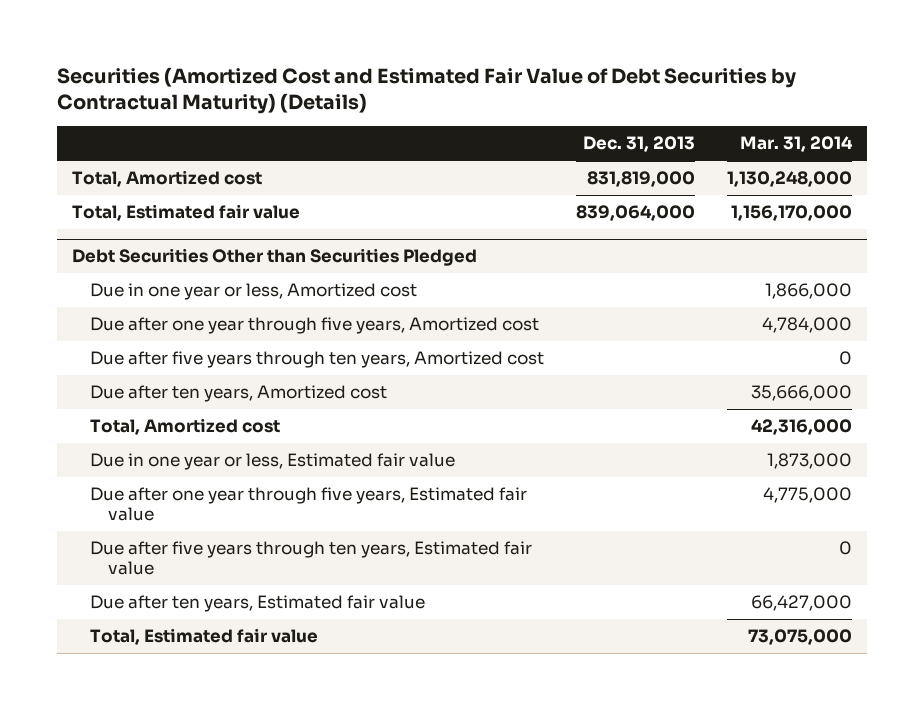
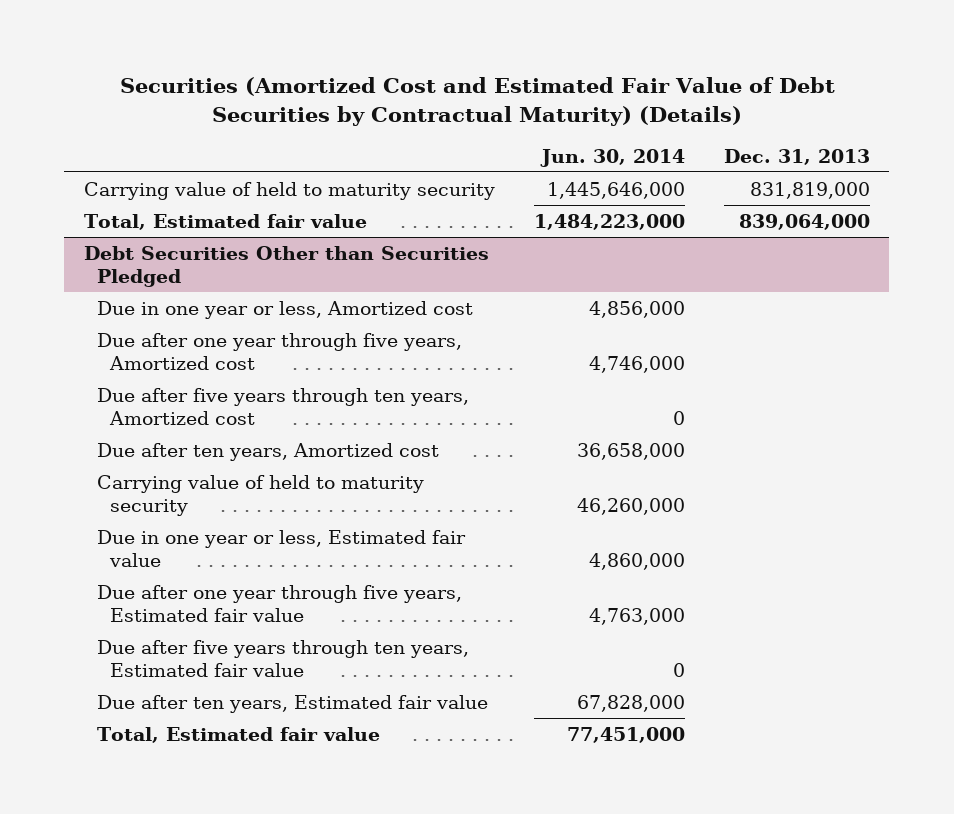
- | Dec. 31, 2013 | Mar. 31, 2014
+ | Jun. 30, 2014 | Dec. 31, 2013
- Total, Amortized cost | 831,819,000 | 1,130,248,000
+ Carrying value of held to maturity security | 1,445,646,000 | 831,819,000
@ Debt Securities Other than Securities Pledged
- Total, Amortized cost | | 42,316,000
+ Carrying value of held to maturity security | 46,260,000 |

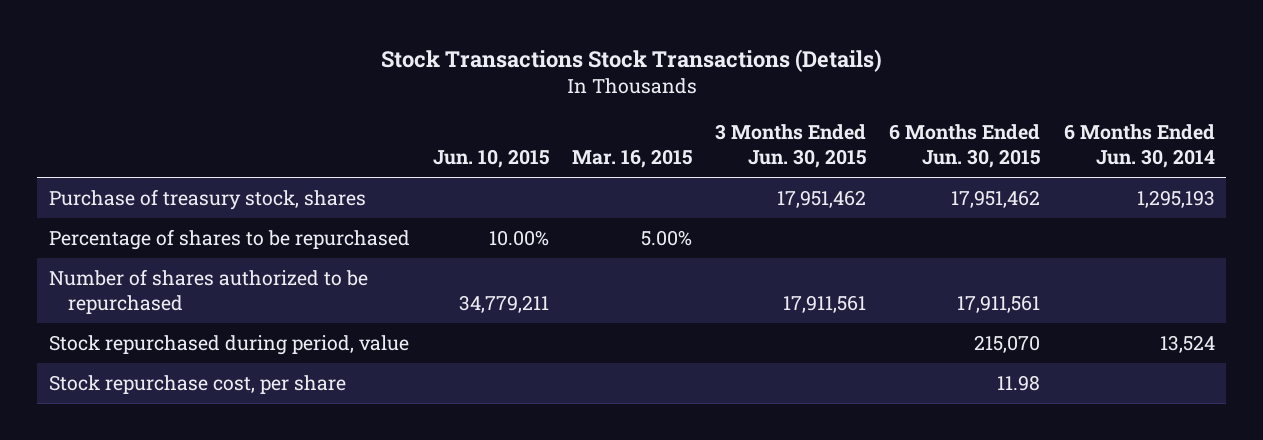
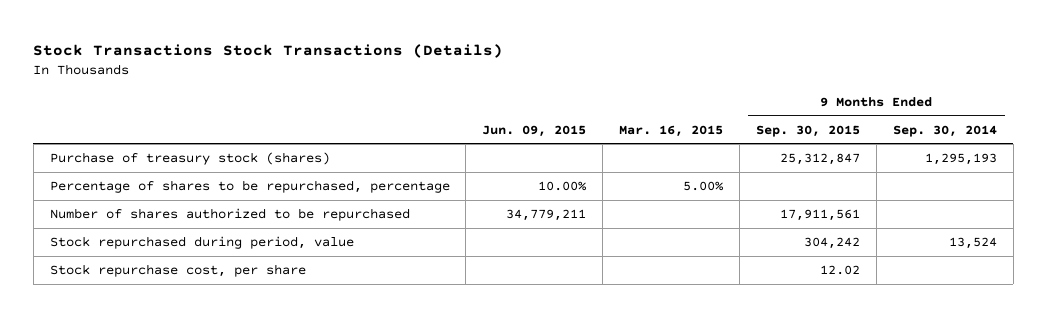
- | Jun. 10, 2015 | Mar. 16, 2015 | 3 Months Ended Jun. 30, 2015 | 6 Months Ended Jun. 30, 2015 | 6 Months Ended Jun. 30, 2014
+ | Jun. 09, 2015 | Mar. 16, 2015 | 9 Months Ended Sep. 30, 2015 | 9 Months Ended Sep. 30, 2014
- Purchase of treasury stock, shares | | | 17,951,462 | 17,951,462 | 1,295,193
- Percentage of shares to be repurchased | 10.00% | 5.00% | | |
+ Purchase of treasury stock (shares) | | | 25,312,847 | 1,295,193
+ Percentage of shares to be repurchased, percentage | 10.00% | 5.00% | |

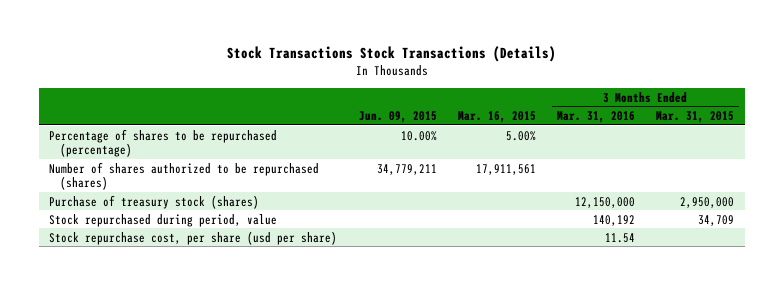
- | Jun. 09, 2015 | Mar. 16, 2015 | 9 Months Ended Sep. 30, 2015 | 9 Months Ended Sep. 30, 2014
+ | Jun. 09, 2015 | Mar. 16, 2015 | 3 Months Ended Mar. 31, 2016 | 3 Months Ended Mar. 31, 2015
+ Percentage of shares to be repurchased (percentage) | 10.00% | 5.00% | |
+ Number of shares authorized to be repurchased (shares) | 34,779,211 | 17,911,561 | |
- Percentage of shares to be repurchased, percentage | 10.00% | 5.00% | |
- Number of shares authorized to be repurchased | 34,779,211 | | 17,911,561 |
- Stock repurchase cost, per share | | | 12.02 |
+ Stock repurchase cost, per share (usd per share) | | | 11.54 |

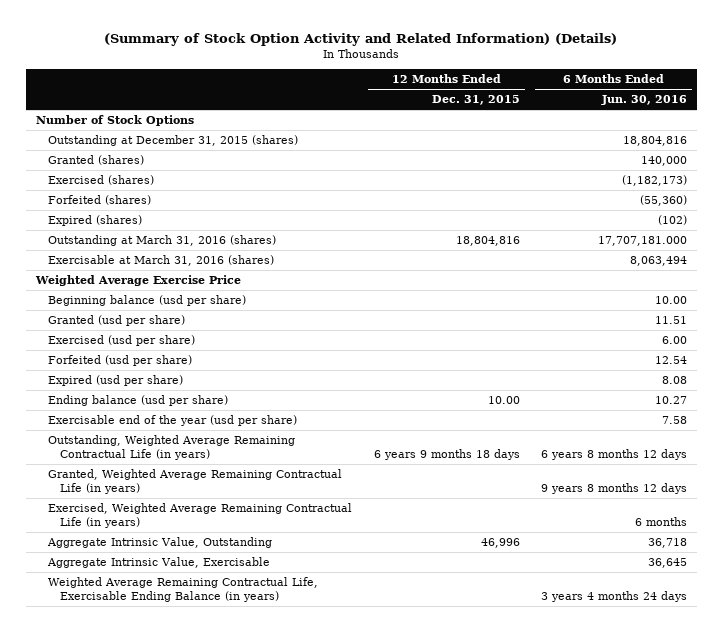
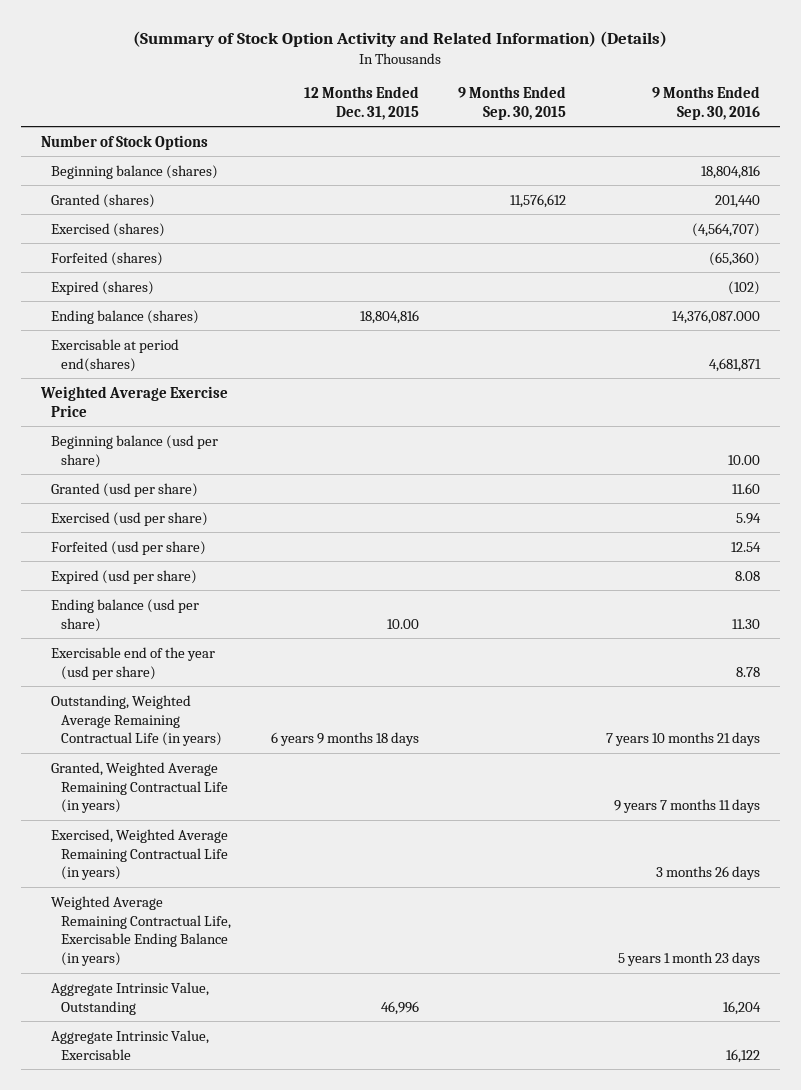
- | 12 Months Ended Dec. 31, 2015 | 6 Months Ended Jun. 30, 2016
+ | 12 Months Ended Dec. 31, 2015 | 9 Months Ended Sep. 30, 2015 | 9 Months Ended Sep. 30, 2016
- Outstanding at December 31, 2015 (shares) | | 18,804,816
+ Beginning balance (shares) | | | 18,804,816
- Outstanding at March 31, 2016 (shares) | 18,804,816 | 17,707,181.000
- Exercisable at March 31, 2016 (shares) | | 8,063,494
+ Ending balance (shares) | 18,804,816 | | 14,376,087.000
+ Exercisable at period end(shares) | | | 4,681,871
moved up: Weighted Average Remaining Contractual Life, Exercisable Ending Balance (in years) | | | 5 years 1 month 23 days

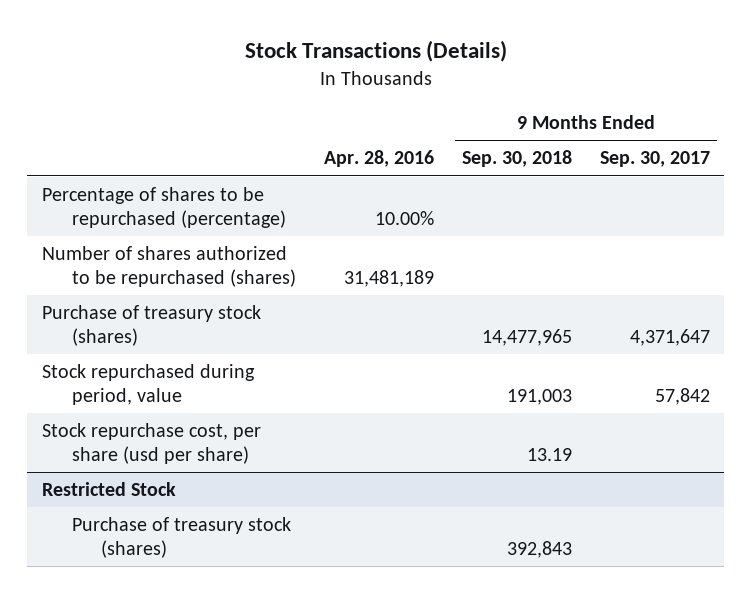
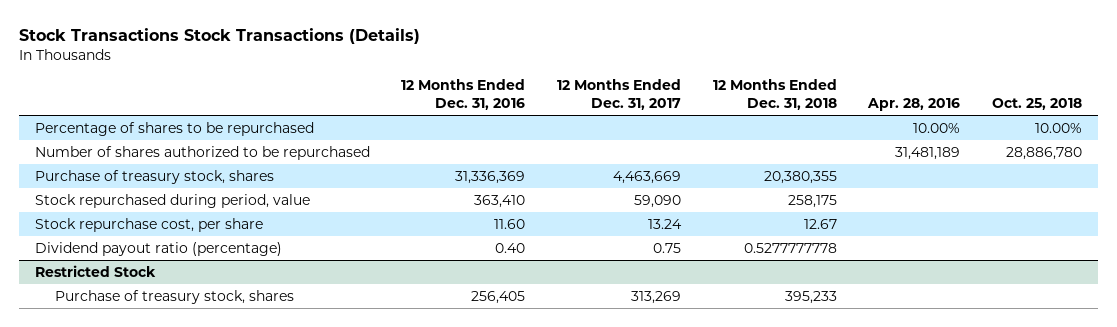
- Stock Transactions (Details)
+ Stock Transactions Stock Transactions (Details)
- | Apr. 28, 2016 | 9 Months Ended Sep. 30, 2018 | 9 Months Ended Sep. 30, 2017
+ | 12 Months Ended Dec. 31, 2016 | 12 Months Ended Dec. 31, 2017 | 12 Months Ended Dec. 31, 2018 | Apr. 28, 2016 | Oct. 25, 2018
- Percentage of shares to be repurchased (percentage) | 10.00% | |
- Number of shares authorized to be repurchased (shares) | 31,481,189 | |
- Purchase of treasury stock (shares) | | 14,477,965 | 4,371,647
+ Percentage of shares to be repurchased | | | | 10.00% | 10.00%
+ Number of shares authorized to be repurchased | | | | 31,481,189 | 28,886,780
+ Purchase of treasury stock, shares | 31,336,369 | 4,463,669 | 20,380,355 | |
- Stock repurchase cost, per share (usd per share) | | 13.19 |
+ Stock repurchase cost, per share | 11.60 | 13.24 | 12.67 | |
+ Dividend payout ratio (percentage) | 0.40 | 0.75 | 0.5277777778 | |
@ Restricted Stock
- Purchase of treasury stock (shares) | | 392,843 |
+ Purchase of treasury stock, shares | 256,405 | 313,269 | 395,233 | |

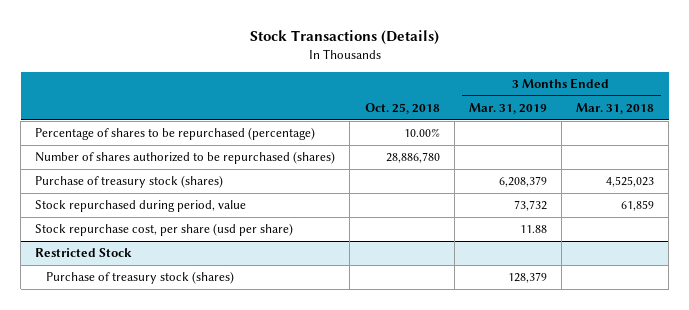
- Stock Transactions Stock Transactions (Details)
+ Stock Transactions (Details)
- | 12 Months Ended Dec. 31, 2016 | 12 Months Ended Dec. 31, 2017 | 12 Months Ended Dec. 31, 2018 | Apr. 28, 2016 | Oct. 25, 2018
+ | Oct. 25, 2018 | 3 Months Ended Mar. 31, 2019 | 3 Months Ended Mar. 31, 2018
- Percentage of shares to be repurchased | | | | 10.00% | 10.00%
- Number of shares authorized to be repurchased | | | | 31,481,189 | 28,886,780
- Purchase of treasury stock, shares | 31,336,369 | 4,463,669 | 20,380,355 | |
+ Percentage of shares to be repurchased (percentage) | 10.00% | |
+ Number of shares authorized to be repurchased (shares) | 28,886,780 | |
+ Purchase of treasury stock (shares) | | 6,208,379 | 4,525,023
- Stock repurchase cost, per share | 11.60 | 13.24 | 12.67 | |
- Dividend payout ratio (percentage) | 0.40 | 0.75 | 0.5277777778 | |
+ Stock repurchase cost, per share (usd per share) | | 11.88 |
@ Restricted Stock
- Purchase of treasury stock, shares | 256,405 | 313,269 | 395,233 | |
+ Purchase of treasury stock (shares) | | 128,379 |

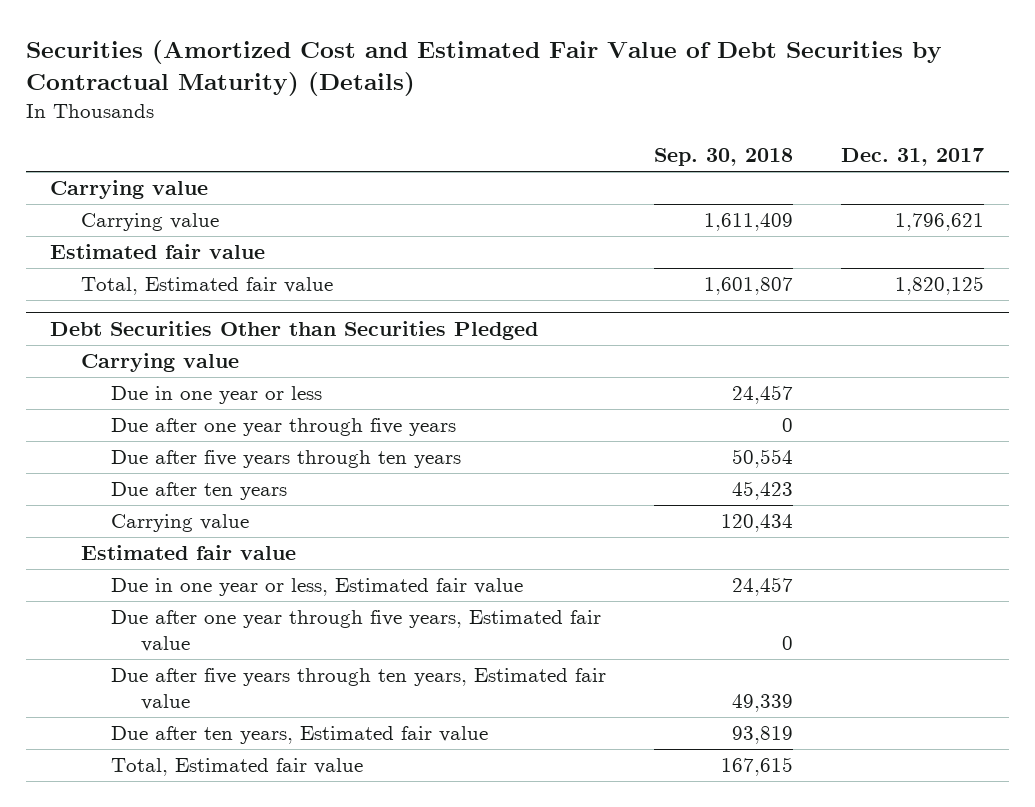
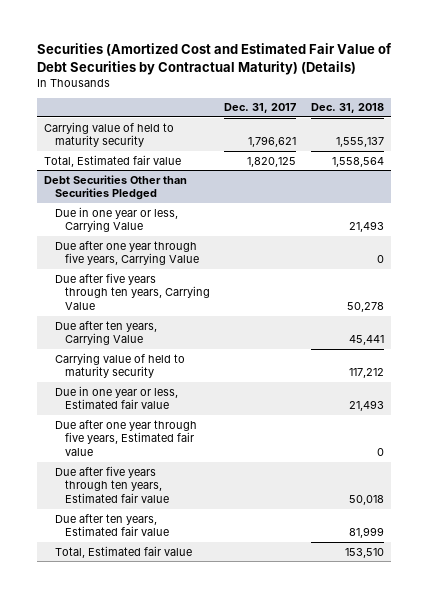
- | Sep. 30, 2018 | Dec. 31, 2017
+ | Dec. 31, 2017 | Dec. 31, 2018
- Carrying value
- Carrying value | 1,611,409 | 1,796,621
- Estimated fair value
+ Carrying value of held to maturity security | 1,796,621 | 1,555,137
@ Debt Securities Other than Securities Pledged
- Carrying value
- Due in one year or less | 24,457 |
- Due after one year through five years | 0 |
- Due after five years through ten years | 50,554 |
- Due after ten years | 45,423 |
- Carrying value | 120,434 |
- Estimated fair value
+ Due in one year or less, Carrying Value | | 21,493
+ Due after one year through five years, Carrying Value | | 0
+ Due after five years through ten years, Carrying Value | | 50,278
+ Due after ten years, Carrying Value | | 45,441
+ Carrying value of held to maturity security | | 117,212

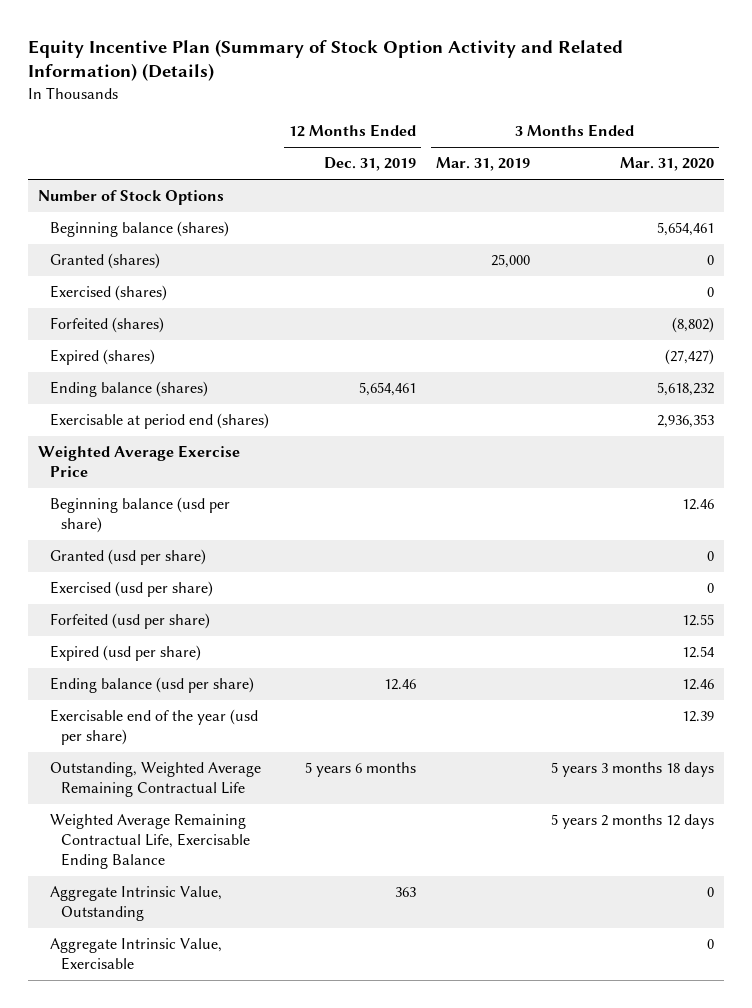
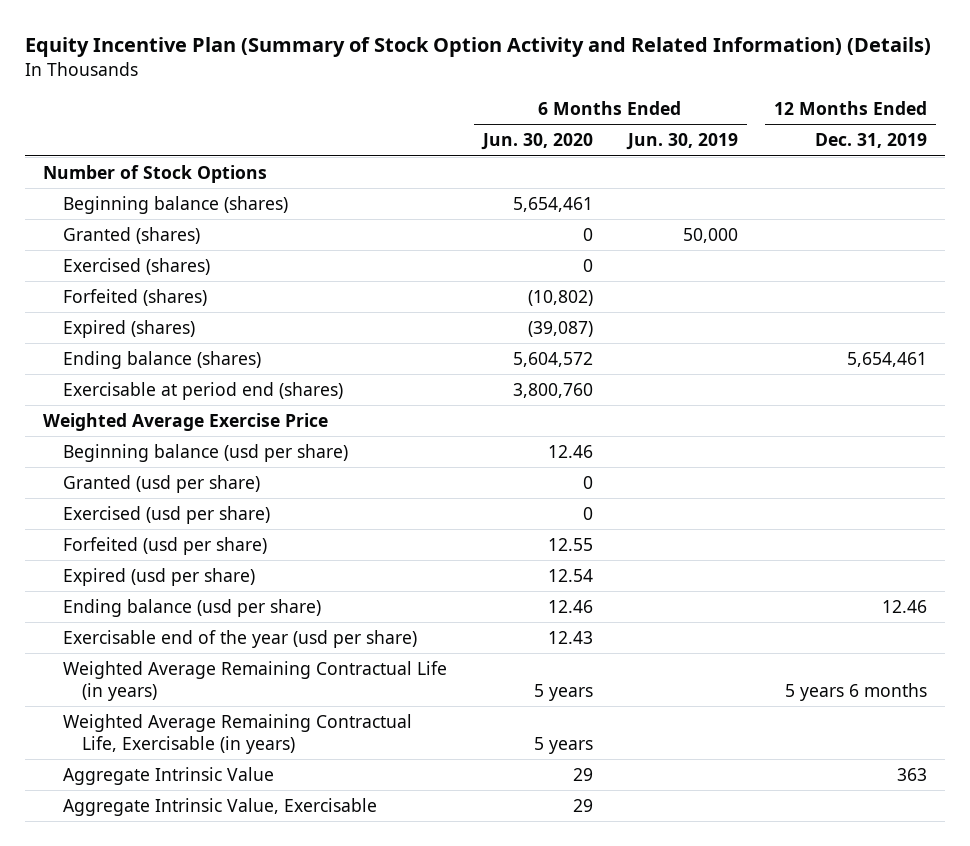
- | 12 Months Ended Dec. 31, 2019 | 3 Months Ended Mar. 31, 2019 | 3 Months Ended Mar. 31, 2020
+ | 6 Months Ended Jun. 30, 2020 | 6 Months Ended Jun. 30, 2019 | 12 Months Ended Dec. 31, 2019
- Outstanding, Weighted Average Remaining Contractual Life | 5 years 6 months | | 5 years 3 months 18 days
- Weighted Average Remaining Contractual Life, Exercisable Ending Balance | | | 5 years 2 months 12 days
- Aggregate Intrinsic Value, Outstanding | 363 | | 0
+ Weighted Average Remaining Contractual Life (in years) | 5 years | | 5 years 6 months
+ Weighted Average Remaining Contractual Life, Exercisable (in years) | 5 years | |
+ Aggregate Intrinsic Value | 29 | | 363

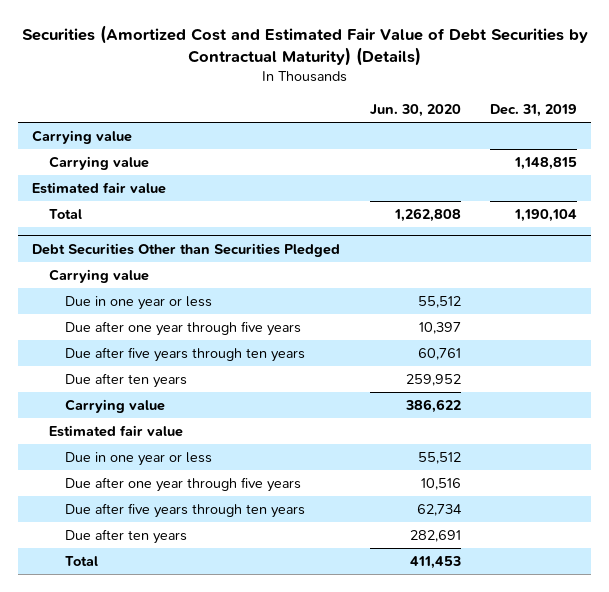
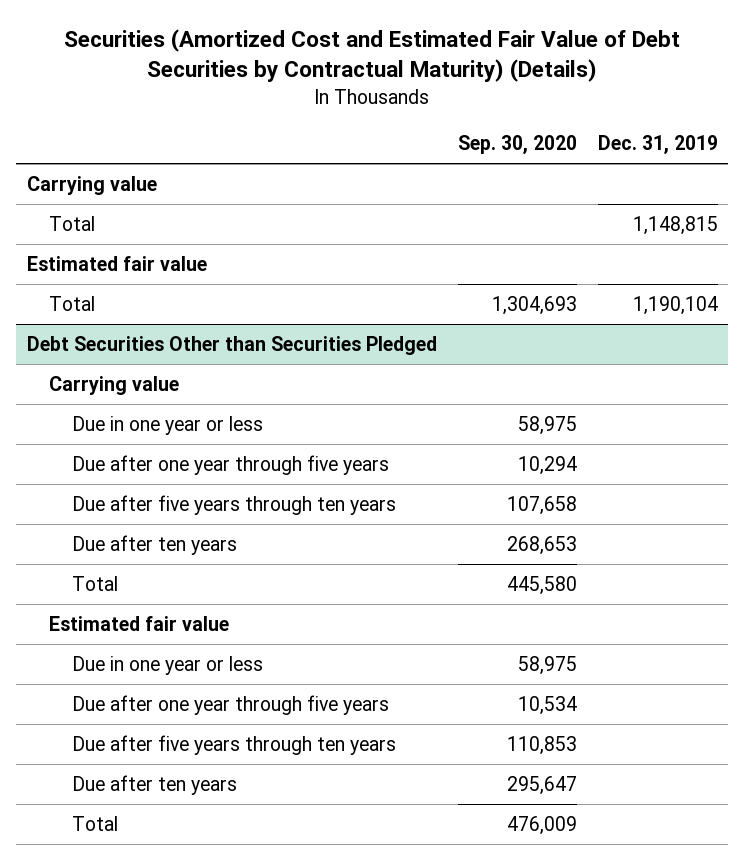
- | Jun. 30, 2020 | Dec. 31, 2019
+ | Sep. 30, 2020 | Dec. 31, 2019
- Carrying value | | 1,148,815
+ Total | | 1,148,815
@ Debt Securities Other than Securities Pledged
- Carrying value | 386,622 |
+ Total | 445,580 |

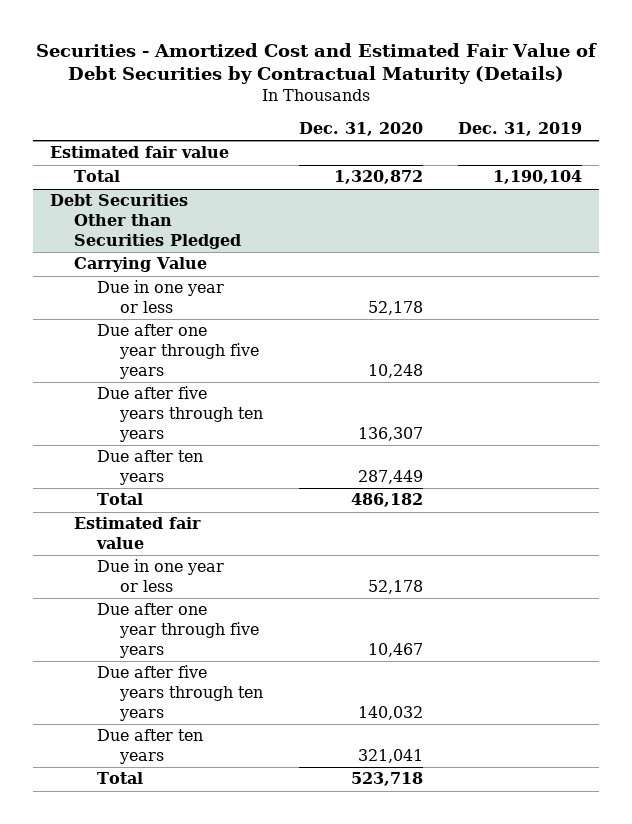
- Securities (Amortized Cost and Estimated Fair Value of Debt Securities by Contractual Maturity) (Details)
+ Securities - Amortized Cost and Estimated Fair Value of Debt Securities by Contractual Maturity (Details)
- | Sep. 30, 2020 | Dec. 31, 2019
+ | Dec. 31, 2020 | Dec. 31, 2019
- Carrying value
- Total | | 1,148,815
@ Debt Securities Other than Securities Pledged
- Carrying value
+ Carrying Value

